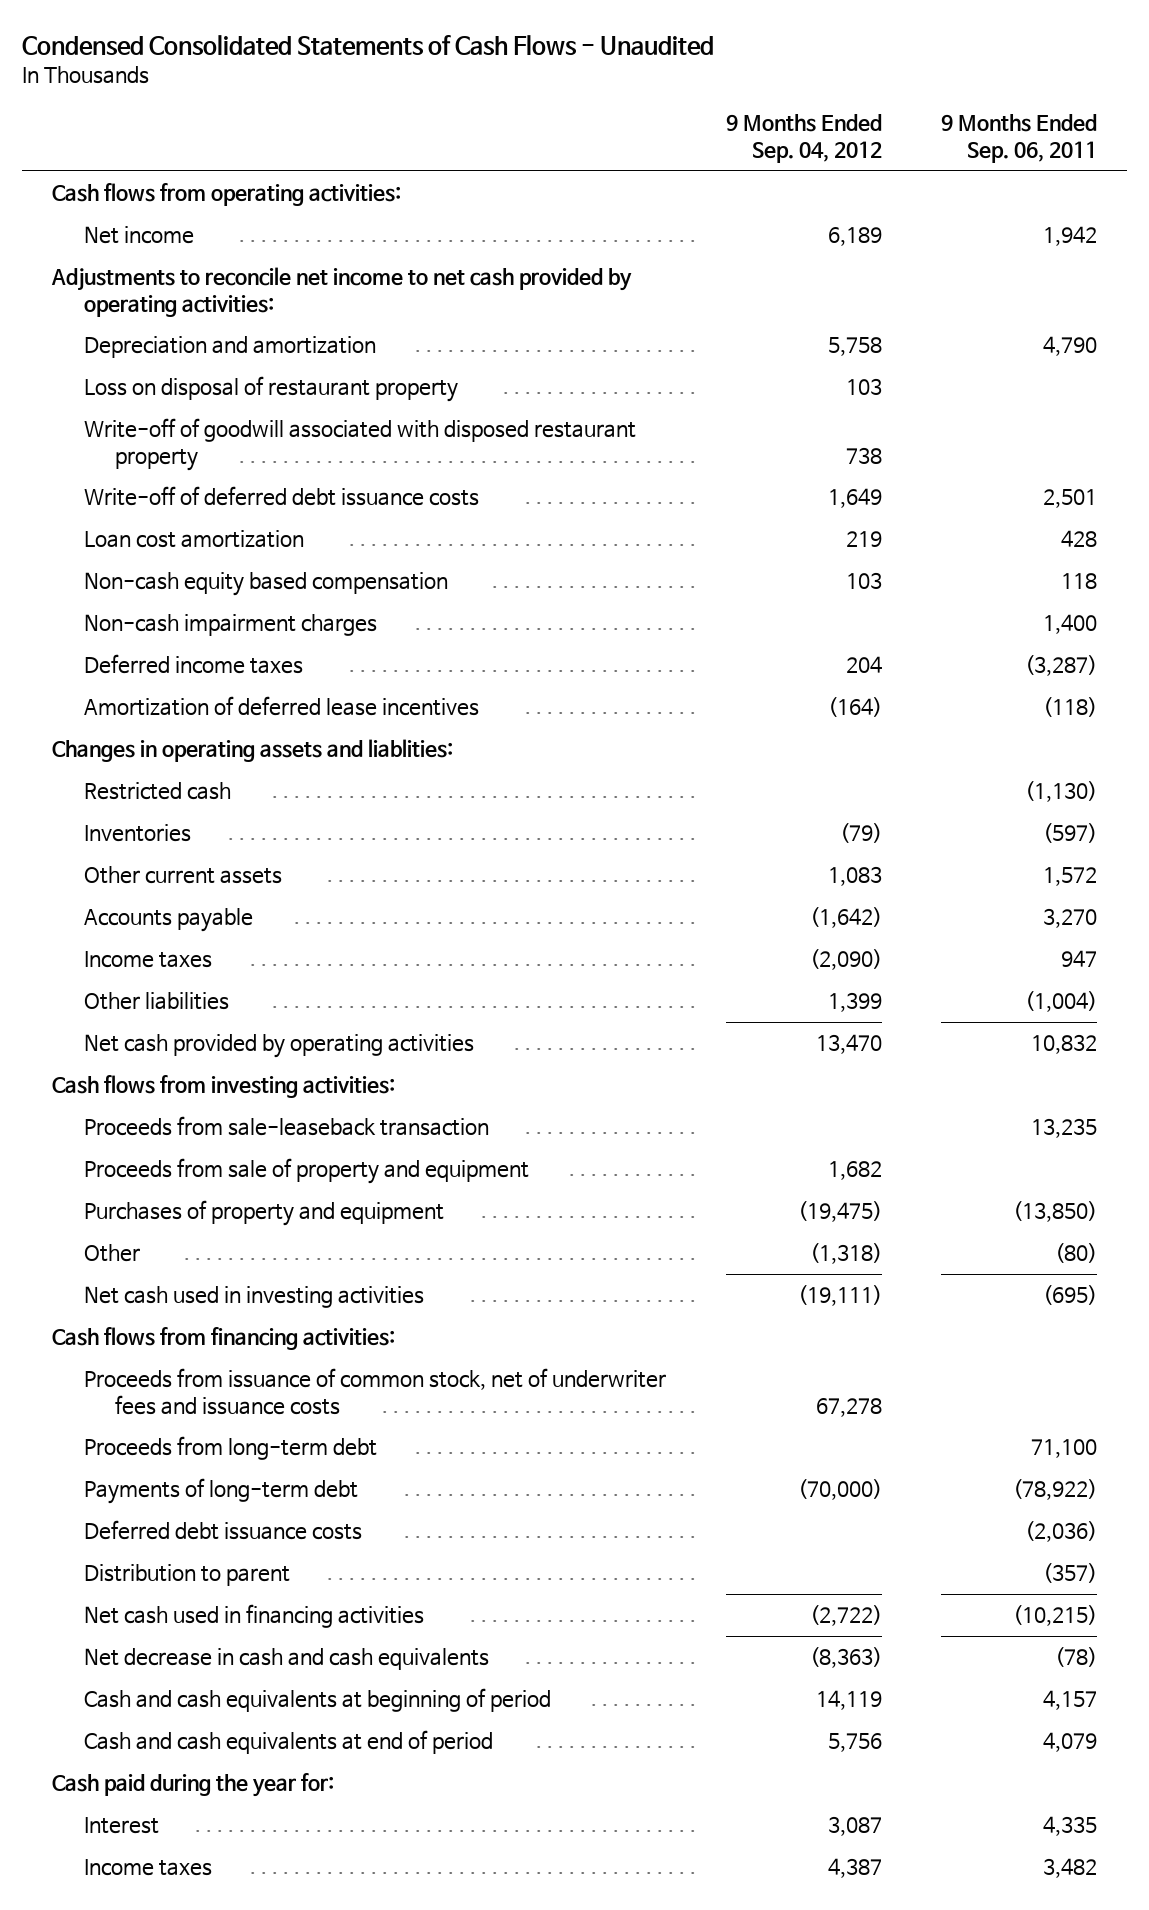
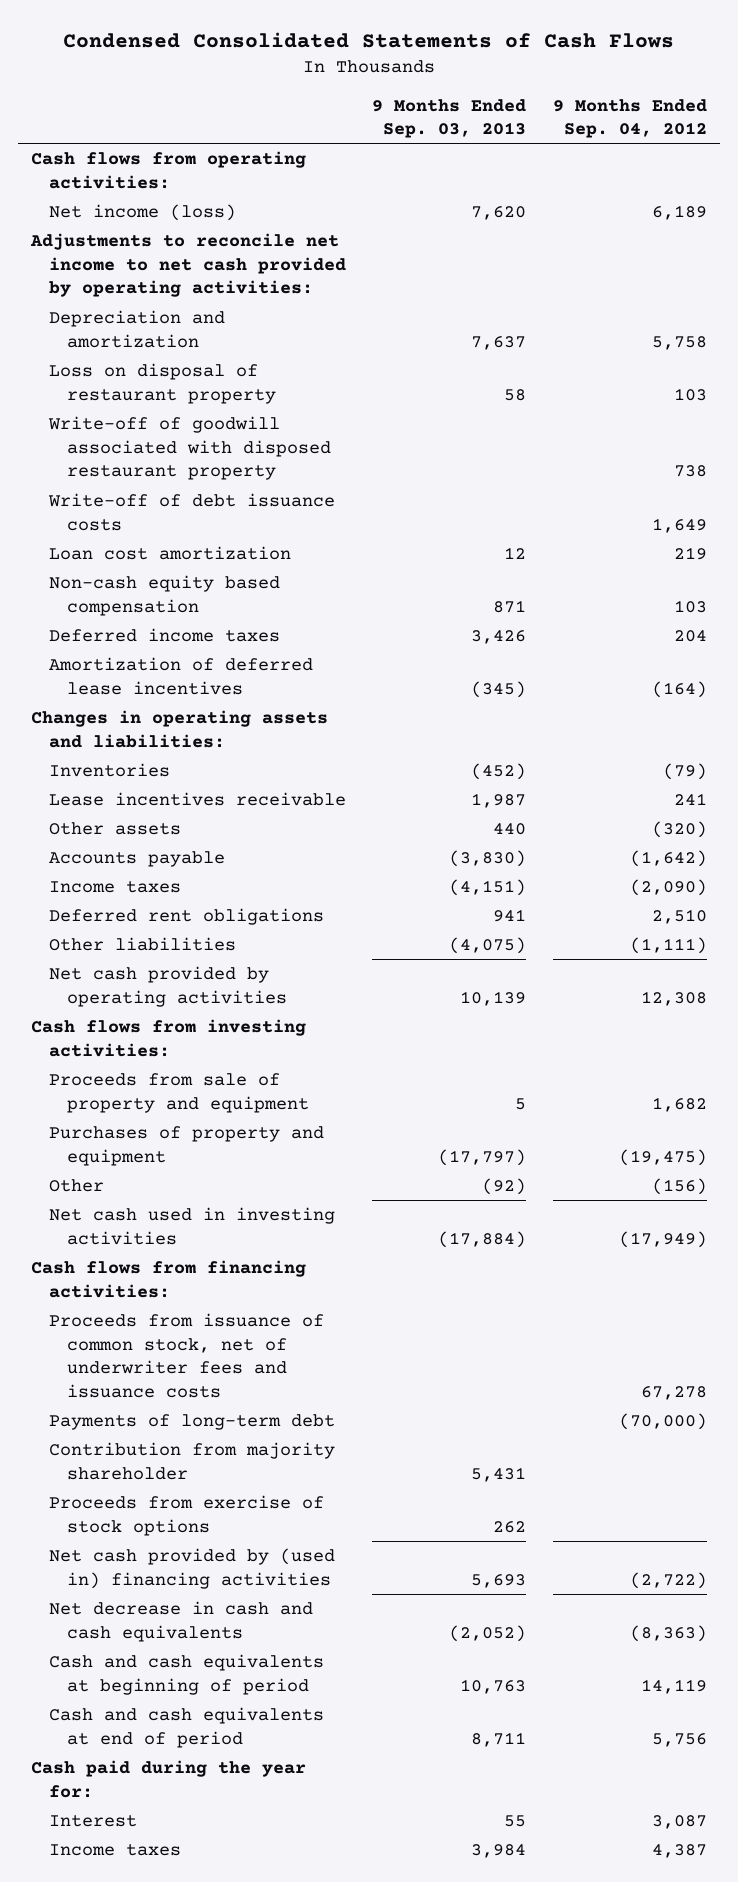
- Condensed Consolidated Statements of Cash Flows - Unaudited
+ Condensed Consolidated Statements of Cash Flows
- | 9 Months Ended Sep. 04, 2012 | 9 Months Ended Sep. 06, 2011
+ | 9 Months Ended Sep. 03, 2013 | 9 Months Ended Sep. 04, 2012
- Net income | 6,189 | 1,942
+ Net income (loss) | 7,620 | 6,189
- Write-off of deferred debt issuance costs | 1,649 | 2,501
+ Write-off of debt issuance costs | | 1,649
- Non-cash impairment charges | | 1,400
- Changes in operating assets and liablities:
- Restricted cash | | (1,130)
+ Changes in operating assets and liabilities:
- Other current assets | 1,083 | 1,572
+ Lease incentives receivable | 1,987 | 241
+ Other assets | 440 | (320)
- Other liabilities | 1,399 | (1,004)
- Net cash provided by operating activities | 13,470 | 10,832
+ Deferred rent obligations | 941 | 2,510
+ Other liabilities | (4,075) | (1,111)
+ Net cash provided by operating activities | 10,139 | 12,308
- Proceeds from sale-leaseback transaction | | 13,235
- Other | (1,318) | (80)
- Net cash used in investing activities | (19,111) | (695)
+ Other | (92) | (156)
+ Net cash used in investing activities | (17,884) | (17,949)
- Proceeds from long-term debt | | 71,100
- Deferred debt issuance costs | | (2,036)
- Distribution to parent | | (357)
- Net cash used in financing activities | (2,722) | (10,215)
+ Contribution from majority shareholder | 5,431 |
+ Proceeds from exercise of stock options | 262 |
+ Net cash provided by (used in) financing activities | 5,693 | (2,722)

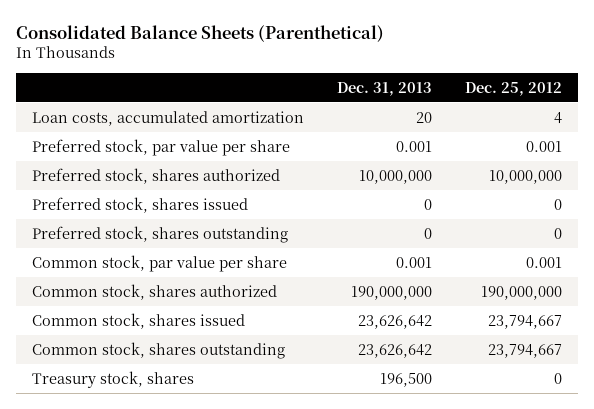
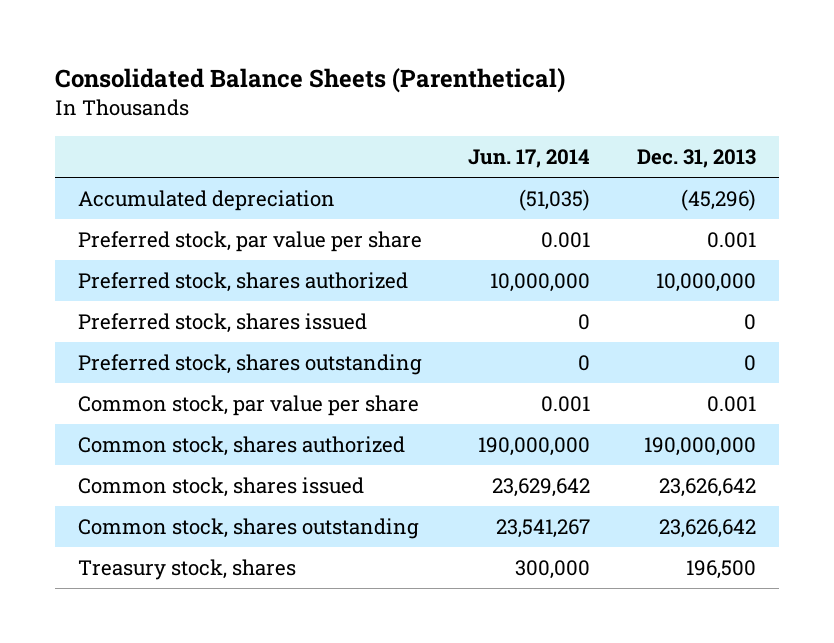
- | Dec. 31, 2013 | Dec. 25, 2012
+ | Jun. 17, 2014 | Dec. 31, 2013
- Loan costs, accumulated amortization | 20 | 4
+ Accumulated depreciation | (51,035) | (45,296)

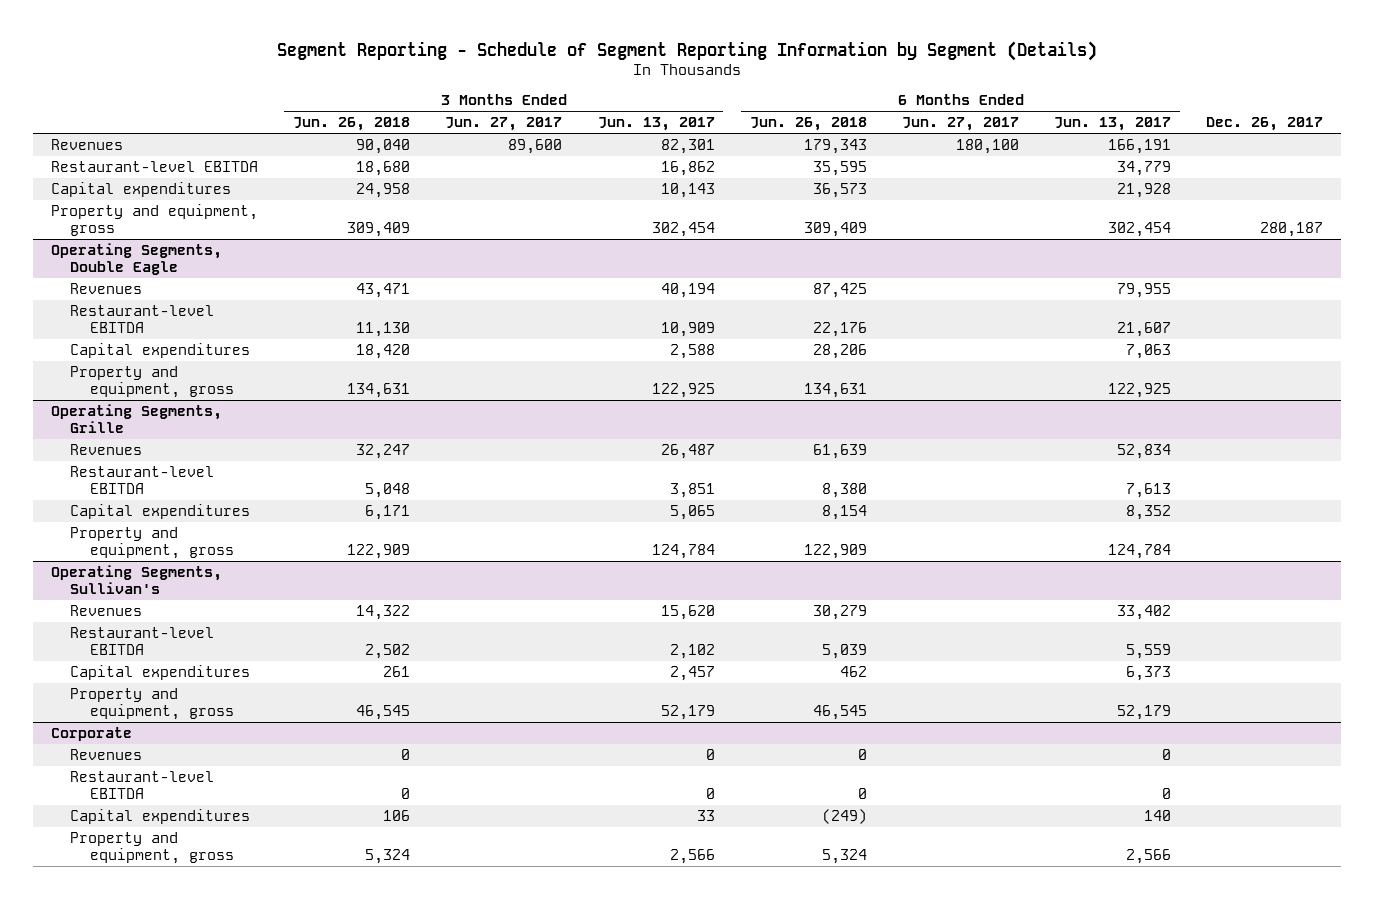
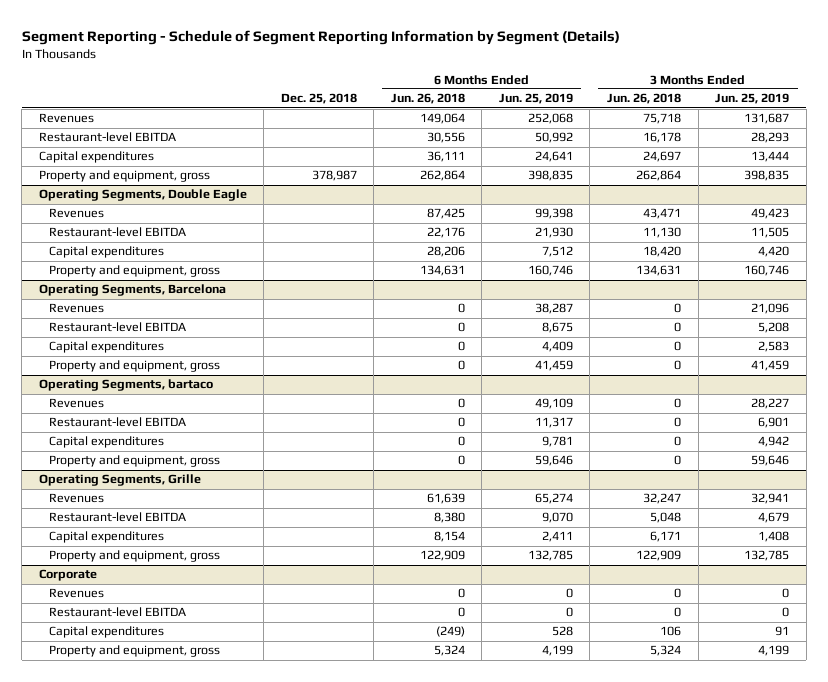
- | 3 Months Ended Jun. 26, 2018 | 3 Months Ended Jun. 27, 2017 | 3 Months Ended Jun. 13, 2017 | 6 Months Ended Jun. 26, 2018 | 6 Months Ended Jun. 27, 2017 | 6 Months Ended Jun. 13, 2017 | Dec. 26, 2017
+ | Dec. 25, 2018 | 6 Months Ended Jun. 26, 2018 | 6 Months Ended Jun. 25, 2019 | 3 Months Ended Jun. 26, 2018 | 3 Months Ended Jun. 25, 2019
- Revenues | 90,040 | 89,600 | 82,301 | 179,343 | 180,100 | 166,191 |
- Restaurant-level EBITDA | 18,680 | | 16,862 | 35,595 | | 34,779 |
- Capital expenditures | 24,958 | | 10,143 | 36,573 | | 21,928 |
- Property and equipment, gross | 309,409 | | 302,454 | 309,409 | | 302,454 | 280,187
+ Revenues | | 149,064 | 252,068 | 75,718 | 131,687
+ Restaurant-level EBITDA | | 30,556 | 50,992 | 16,178 | 28,293
+ Capital expenditures | | 36,111 | 24,641 | 24,697 | 13,444
+ Property and equipment, gross | 378,987 | 262,864 | 398,835 | 262,864 | 398,835
+ Operating Segments, Barcelona
+ Revenues | | 0 | 38,287 | 0 | 21,096
+ Restaurant-level EBITDA | | 0 | 8,675 | 0 | 5,208
+ Capital expenditures | | 0 | 4,409 | 0 | 2,583
+ Property and equipment, gross | | 0 | 41,459 | 0 | 41,459
+ Operating Segments, bartaco
+ Revenues | | 0 | 49,109 | 0 | 28,227
+ Restaurant-level EBITDA | | 0 | 11,317 | 0 | 6,901
+ Capital expenditures | | 0 | 9,781 | 0 | 4,942
+ Property and equipment, gross | | 0 | 59,646 | 0 | 59,646
- Operating Segments, Sullivan's
- Revenues | 14,322 | | 15,620 | 30,279 | | 33,402 |
- Restaurant-level EBITDA | 2,502 | | 2,102 | 5,039 | | 5,559 |
- Capital expenditures | 261 | | 2,457 | 462 | | 6,373 |
- Property and equipment, gross | 46,545 | | 52,179 | 46,545 | | 52,179 |

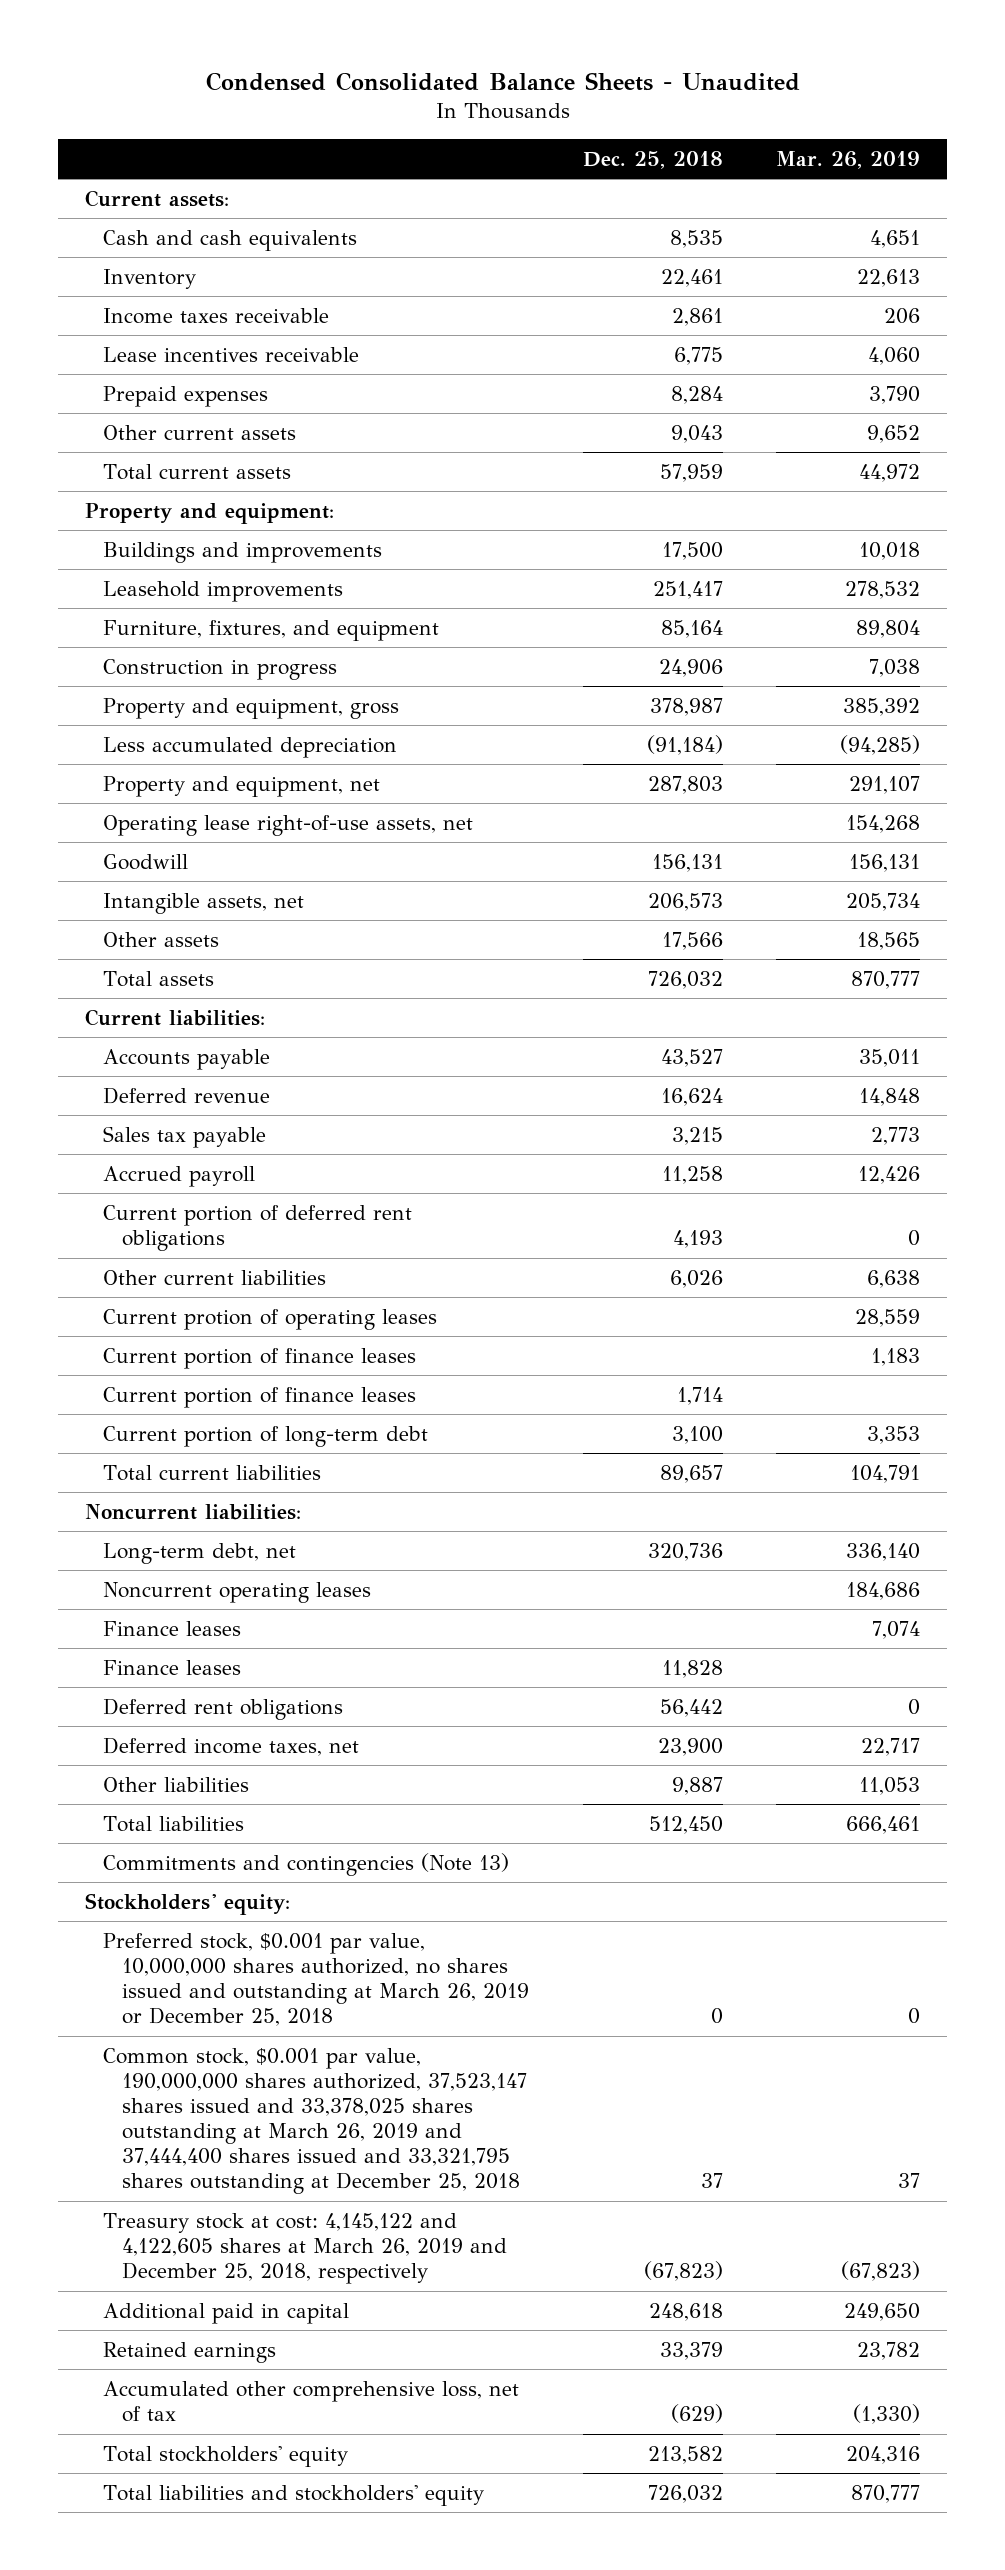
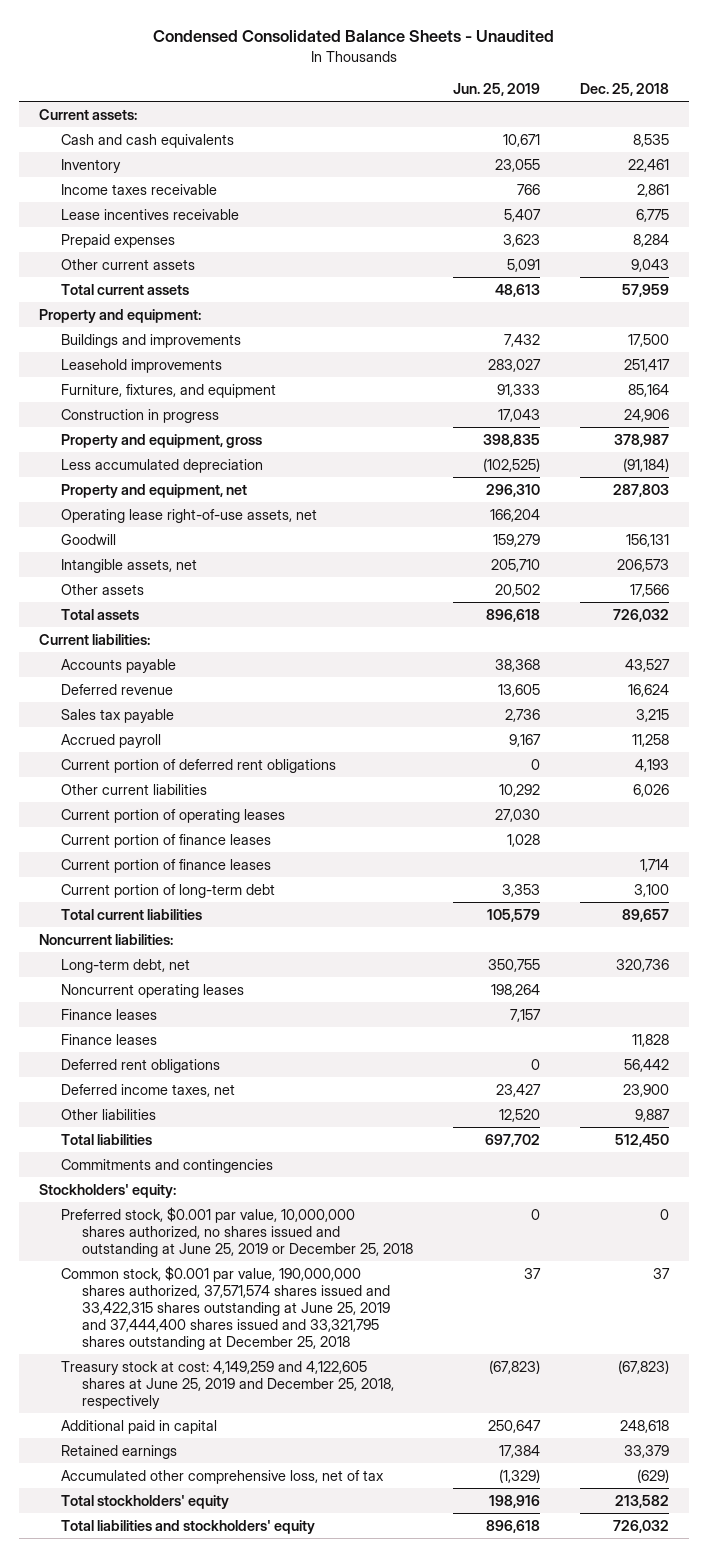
- | Dec. 25, 2018 | Mar. 26, 2019
+ | Jun. 25, 2019 | Dec. 25, 2018
- Current protion of operating leases | | 28,559
+ Current portion of operating leases | 27,030 |
- Commitments and contingencies (Note 13)
+ Commitments and contingencies
- Preferred stock, $0.001 par value, 10,000,000 shares authorized, no shares issued and outstanding at March 26, 2019 or December 25, 2018 | 0 | 0
- Common stock, $0.001 par value, 190,000,000 shares authorized, 37,523,147 shares issued and 33,378,025 shares outstanding at March 26, 2019 and 37,444,400 shares issued and 33,321,795 shares outstanding at December 25, 2018 | 37 | 37
- Treasury stock at cost: 4,145,122 and 4,122,605 shares at March 26, 2019 and December 25, 2018, respectively | (67,823) | (67,823)
+ Preferred stock, $0.001 par value, 10,000,000 shares authorized, no shares issued and outstanding at June 25, 2019 or December 25, 2018 | 0 | 0
+ Common stock, $0.001 par value, 190,000,000 shares authorized, 37,571,574 shares issued and 33,422,315 shares outstanding at June 25, 2019 and 37,444,400 shares issued and 33,321,795 shares outstanding at December 25, 2018 | 37 | 37
+ Treasury stock at cost: 4,149,259 and 4,122,605 shares at June 25, 2019 and December 25, 2018, respectively | (67,823) | (67,823)

